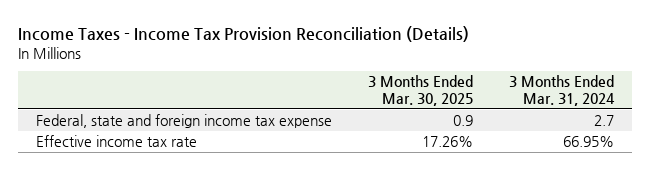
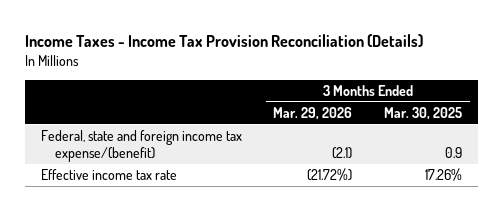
- | 3 Months Ended Mar. 30, 2025 | 3 Months Ended Mar. 31, 2024
+ | 3 Months Ended Mar. 29, 2026 | 3 Months Ended Mar. 30, 2025
- Federal, state and foreign income tax expense | 0.9 | 2.7
+ Federal, state and foreign income tax expense/(benefit) | (2.1) | 0.9

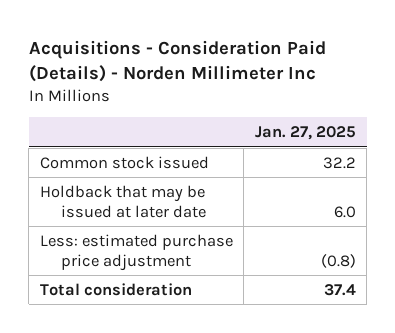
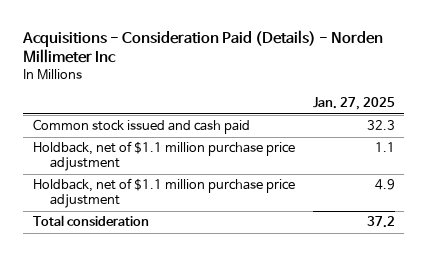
- Common stock issued | 32.2
- Holdback that may be issued at later date | 6.0
- Less: estimated purchase price adjustment | (0.8)
- Total consideration | 37.4
+ Common stock issued and cash paid | 32.3
+ Holdback, net of $1.1 million purchase price adjustment | 1.1
+ Holdback, net of $1.1 million purchase price adjustment | 4.9
+ Total consideration | 37.2

